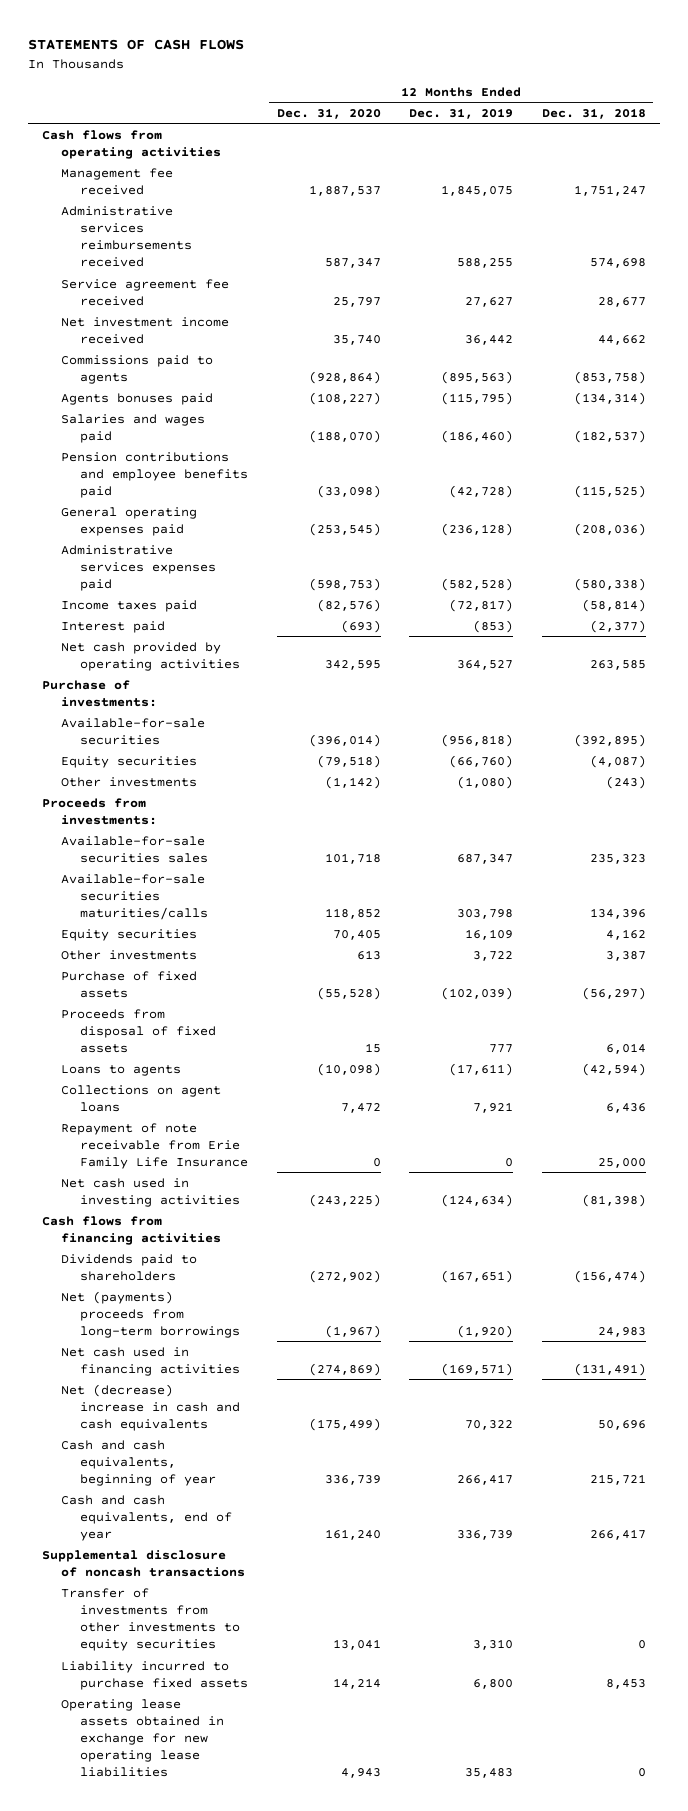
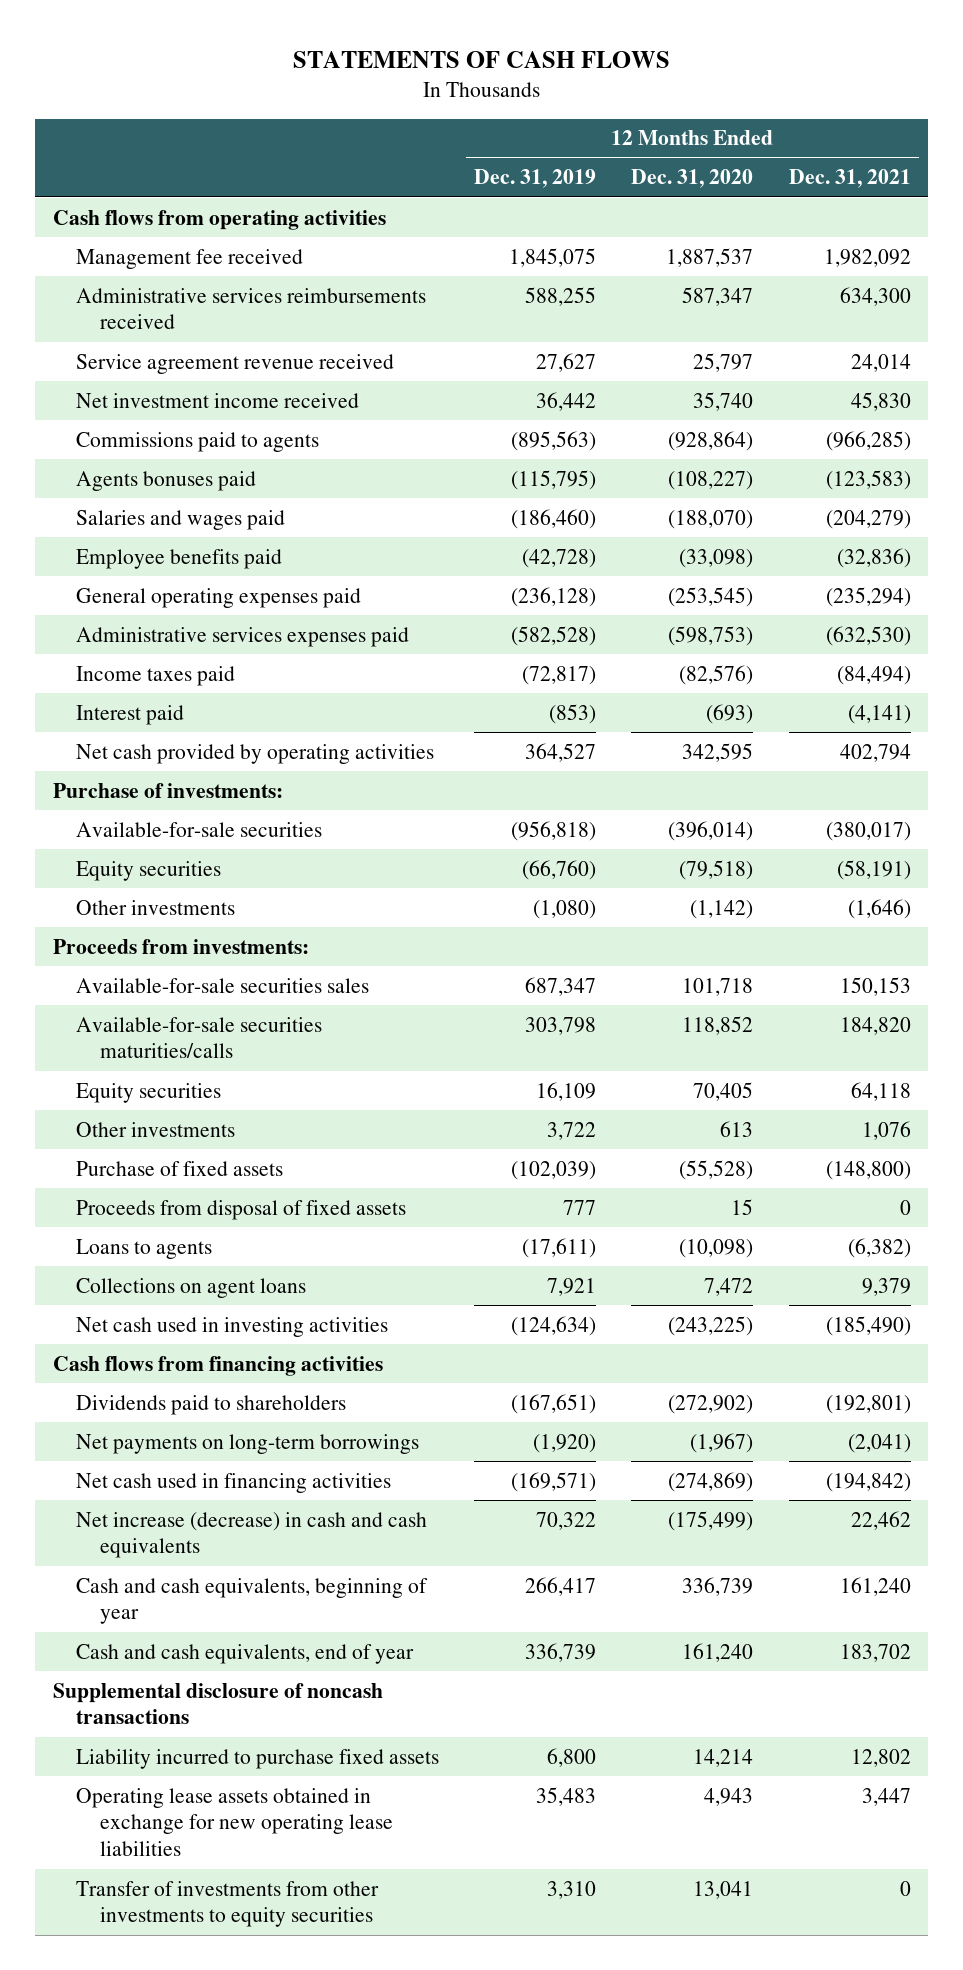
- | 12 Months Ended Dec. 31, 2020 | 12 Months Ended Dec. 31, 2019 | 12 Months Ended Dec. 31, 2018
+ | 12 Months Ended Dec. 31, 2019 | 12 Months Ended Dec. 31, 2020 | 12 Months Ended Dec. 31, 2021
- Service agreement fee received | 25,797 | 27,627 | 28,677
+ Service agreement revenue received | 27,627 | 25,797 | 24,014
- Pension contributions and employee benefits paid | (33,098) | (42,728) | (115,525)
+ Employee benefits paid | (42,728) | (33,098) | (32,836)
- Repayment of note receivable from Erie Family Life Insurance | 0 | 0 | 25,000
- Net (payments) proceeds from long-term borrowings | (1,967) | (1,920) | 24,983
+ Net payments on long-term borrowings | (1,920) | (1,967) | (2,041)
- Net (decrease) increase in cash and cash equivalents | (175,499) | 70,322 | 50,696
+ Net increase (decrease) in cash and cash equivalents | 70,322 | (175,499) | 22,462
moved down: Transfer of investments from other investments to equity securities | 3,310 | 13,041 | 0

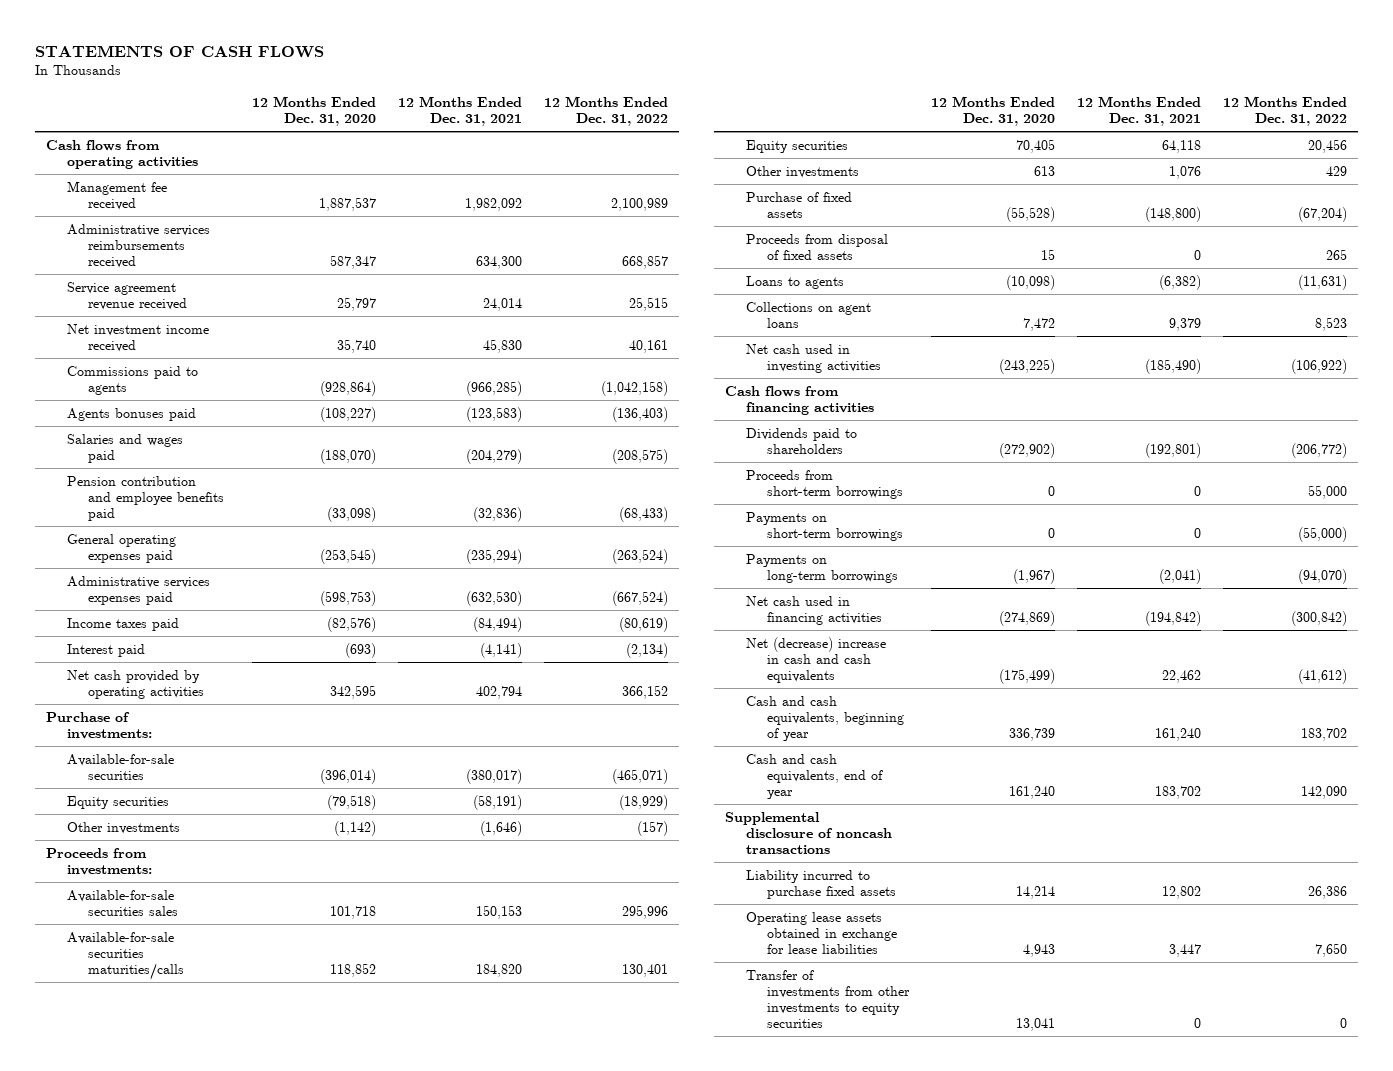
- | 12 Months Ended Dec. 31, 2019 | 12 Months Ended Dec. 31, 2020 | 12 Months Ended Dec. 31, 2021
+ | 12 Months Ended Dec. 31, 2020 | 12 Months Ended Dec. 31, 2021 | 12 Months Ended Dec. 31, 2022
- Employee benefits paid | (42,728) | (33,098) | (32,836)
+ Pension contribution and employee benefits paid | (33,098) | (32,836) | (68,433)
- Net payments on long-term borrowings | (1,920) | (1,967) | (2,041)
+ Proceeds from short-term borrowings | 0 | 0 | 55,000
+ Payments on short-term borrowings | 0 | 0 | (55,000)
+ Payments on long-term borrowings | (1,967) | (2,041) | (94,070)
- Net increase (decrease) in cash and cash equivalents | 70,322 | (175,499) | 22,462
+ Net (decrease) increase in cash and cash equivalents | (175,499) | 22,462 | (41,612)
- Operating lease assets obtained in exchange for new operating lease liabilities | 35,483 | 4,943 | 3,447
+ Operating lease assets obtained in exchange for lease liabilities | 4,943 | 3,447 | 7,650

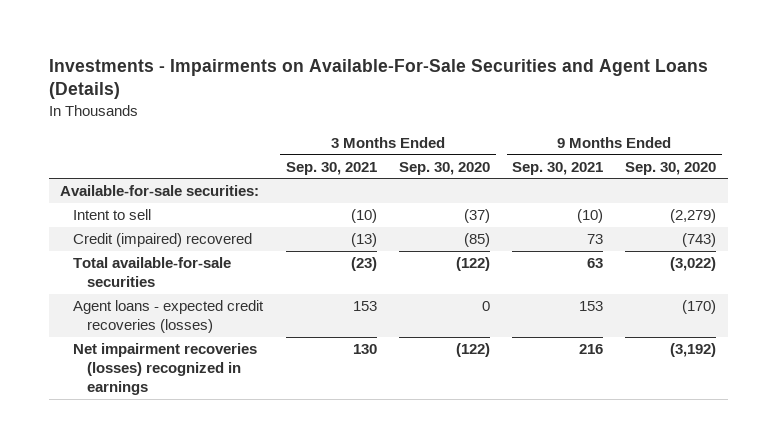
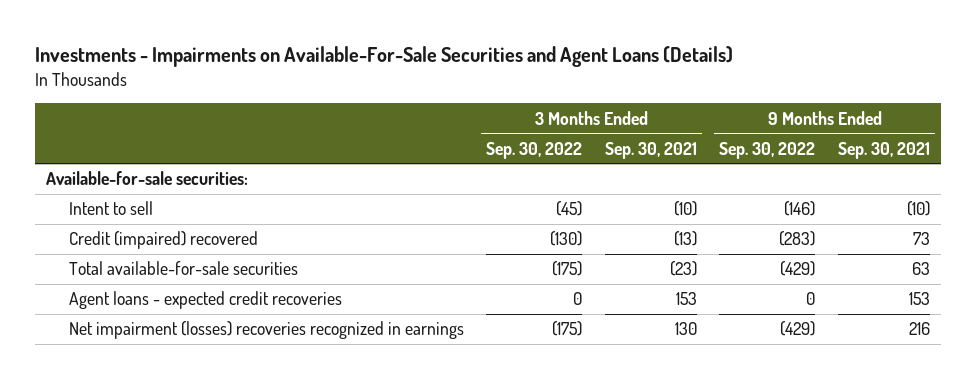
- | 3 Months Ended Sep. 30, 2021 | 3 Months Ended Sep. 30, 2020 | 9 Months Ended Sep. 30, 2021 | 9 Months Ended Sep. 30, 2020
+ | 3 Months Ended Sep. 30, 2022 | 3 Months Ended Sep. 30, 2021 | 9 Months Ended Sep. 30, 2022 | 9 Months Ended Sep. 30, 2021
- Agent loans - expected credit recoveries (losses) | 153 | 0 | 153 | (170)
- Net impairment recoveries (losses) recognized in earnings | 130 | (122) | 216 | (3,192)
+ Agent loans - expected credit recoveries | 0 | 153 | 0 | 153
+ Net impairment (losses) recoveries recognized in earnings | (175) | 130 | (429) | 216

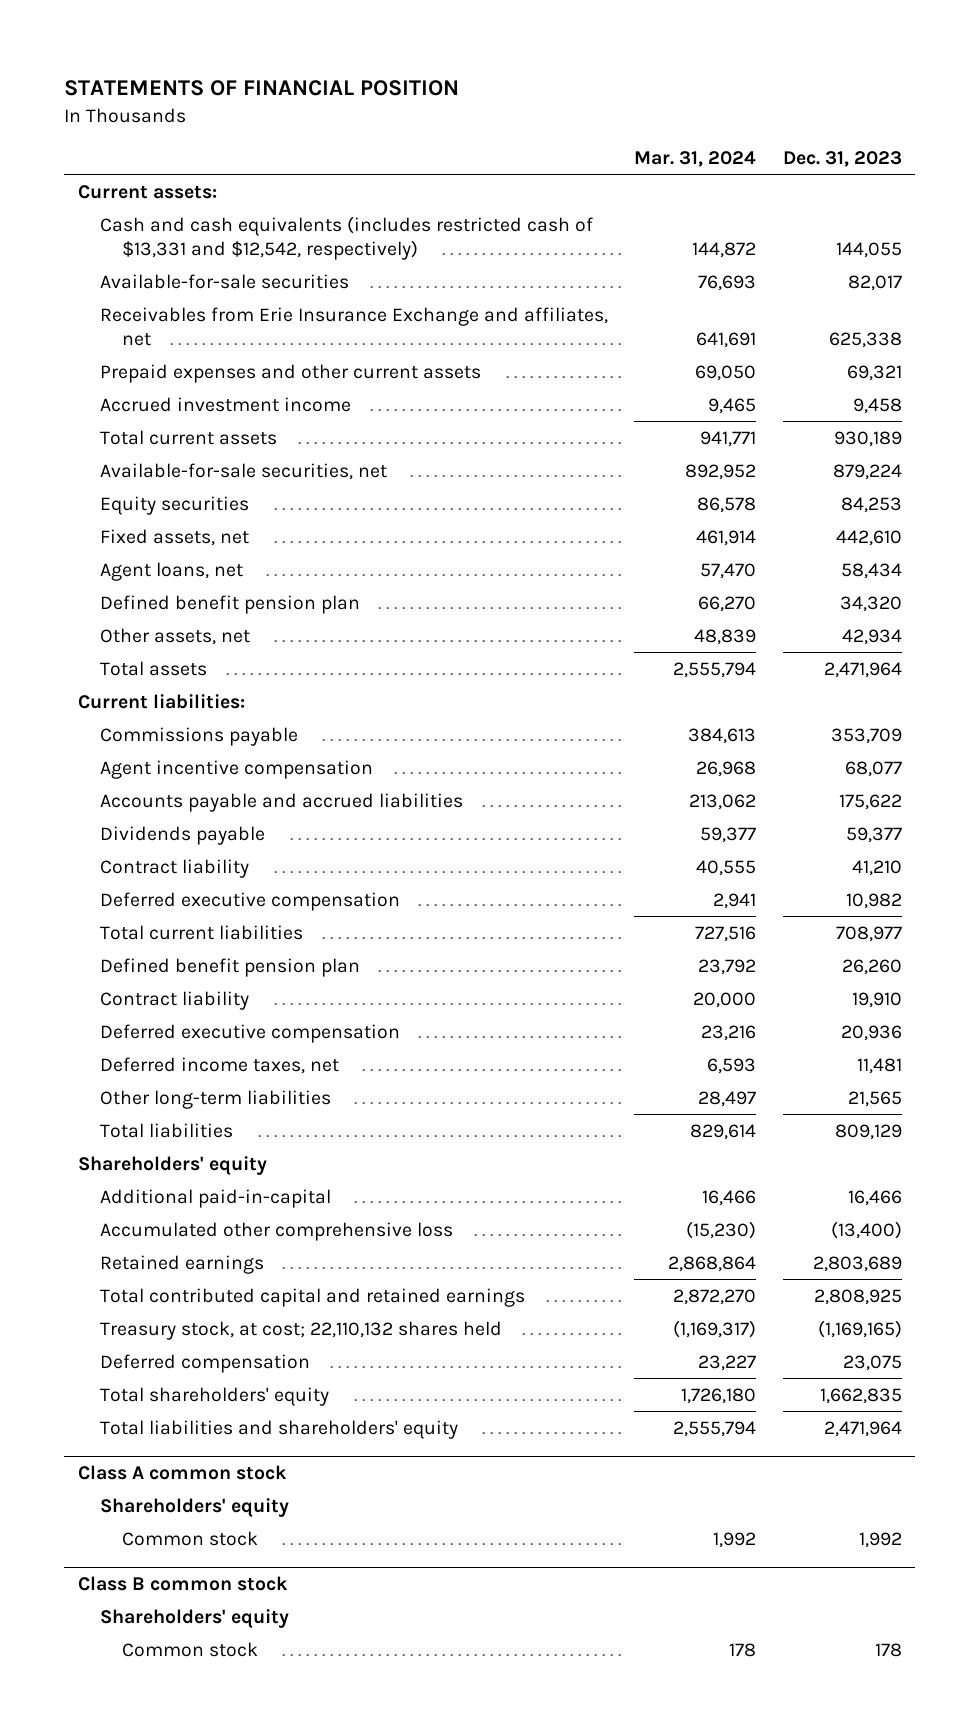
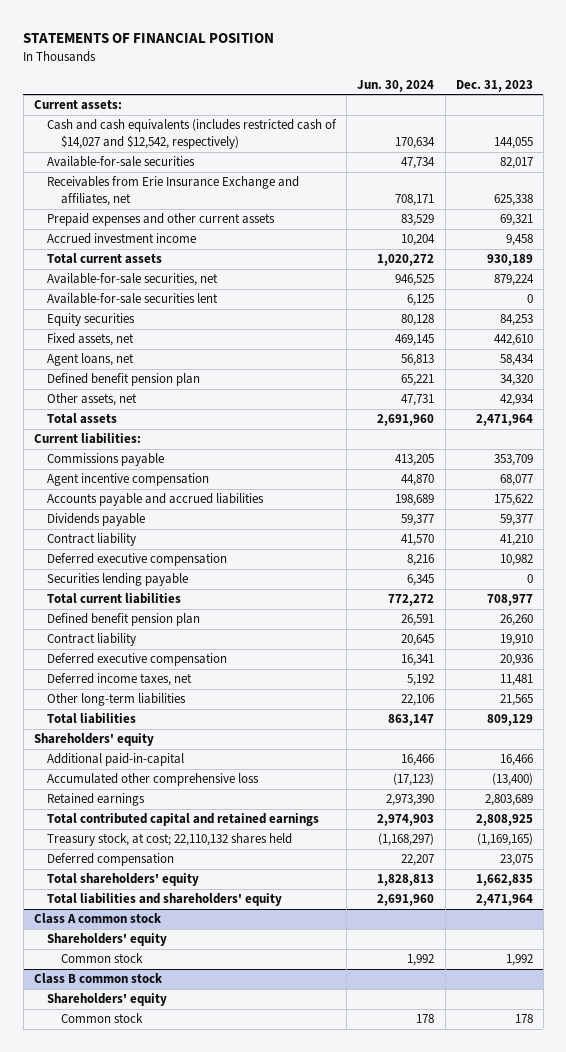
- | Mar. 31, 2024 | Dec. 31, 2023
+ | Jun. 30, 2024 | Dec. 31, 2023
- Cash and cash equivalents (includes restricted cash of $13,331 and $12,542, respectively) | 144,872 | 144,055
+ Cash and cash equivalents (includes restricted cash of $14,027 and $12,542, respectively) | 170,634 | 144,055
+ Available-for-sale securities lent | 6,125 | 0
+ Securities lending payable | 6,345 | 0

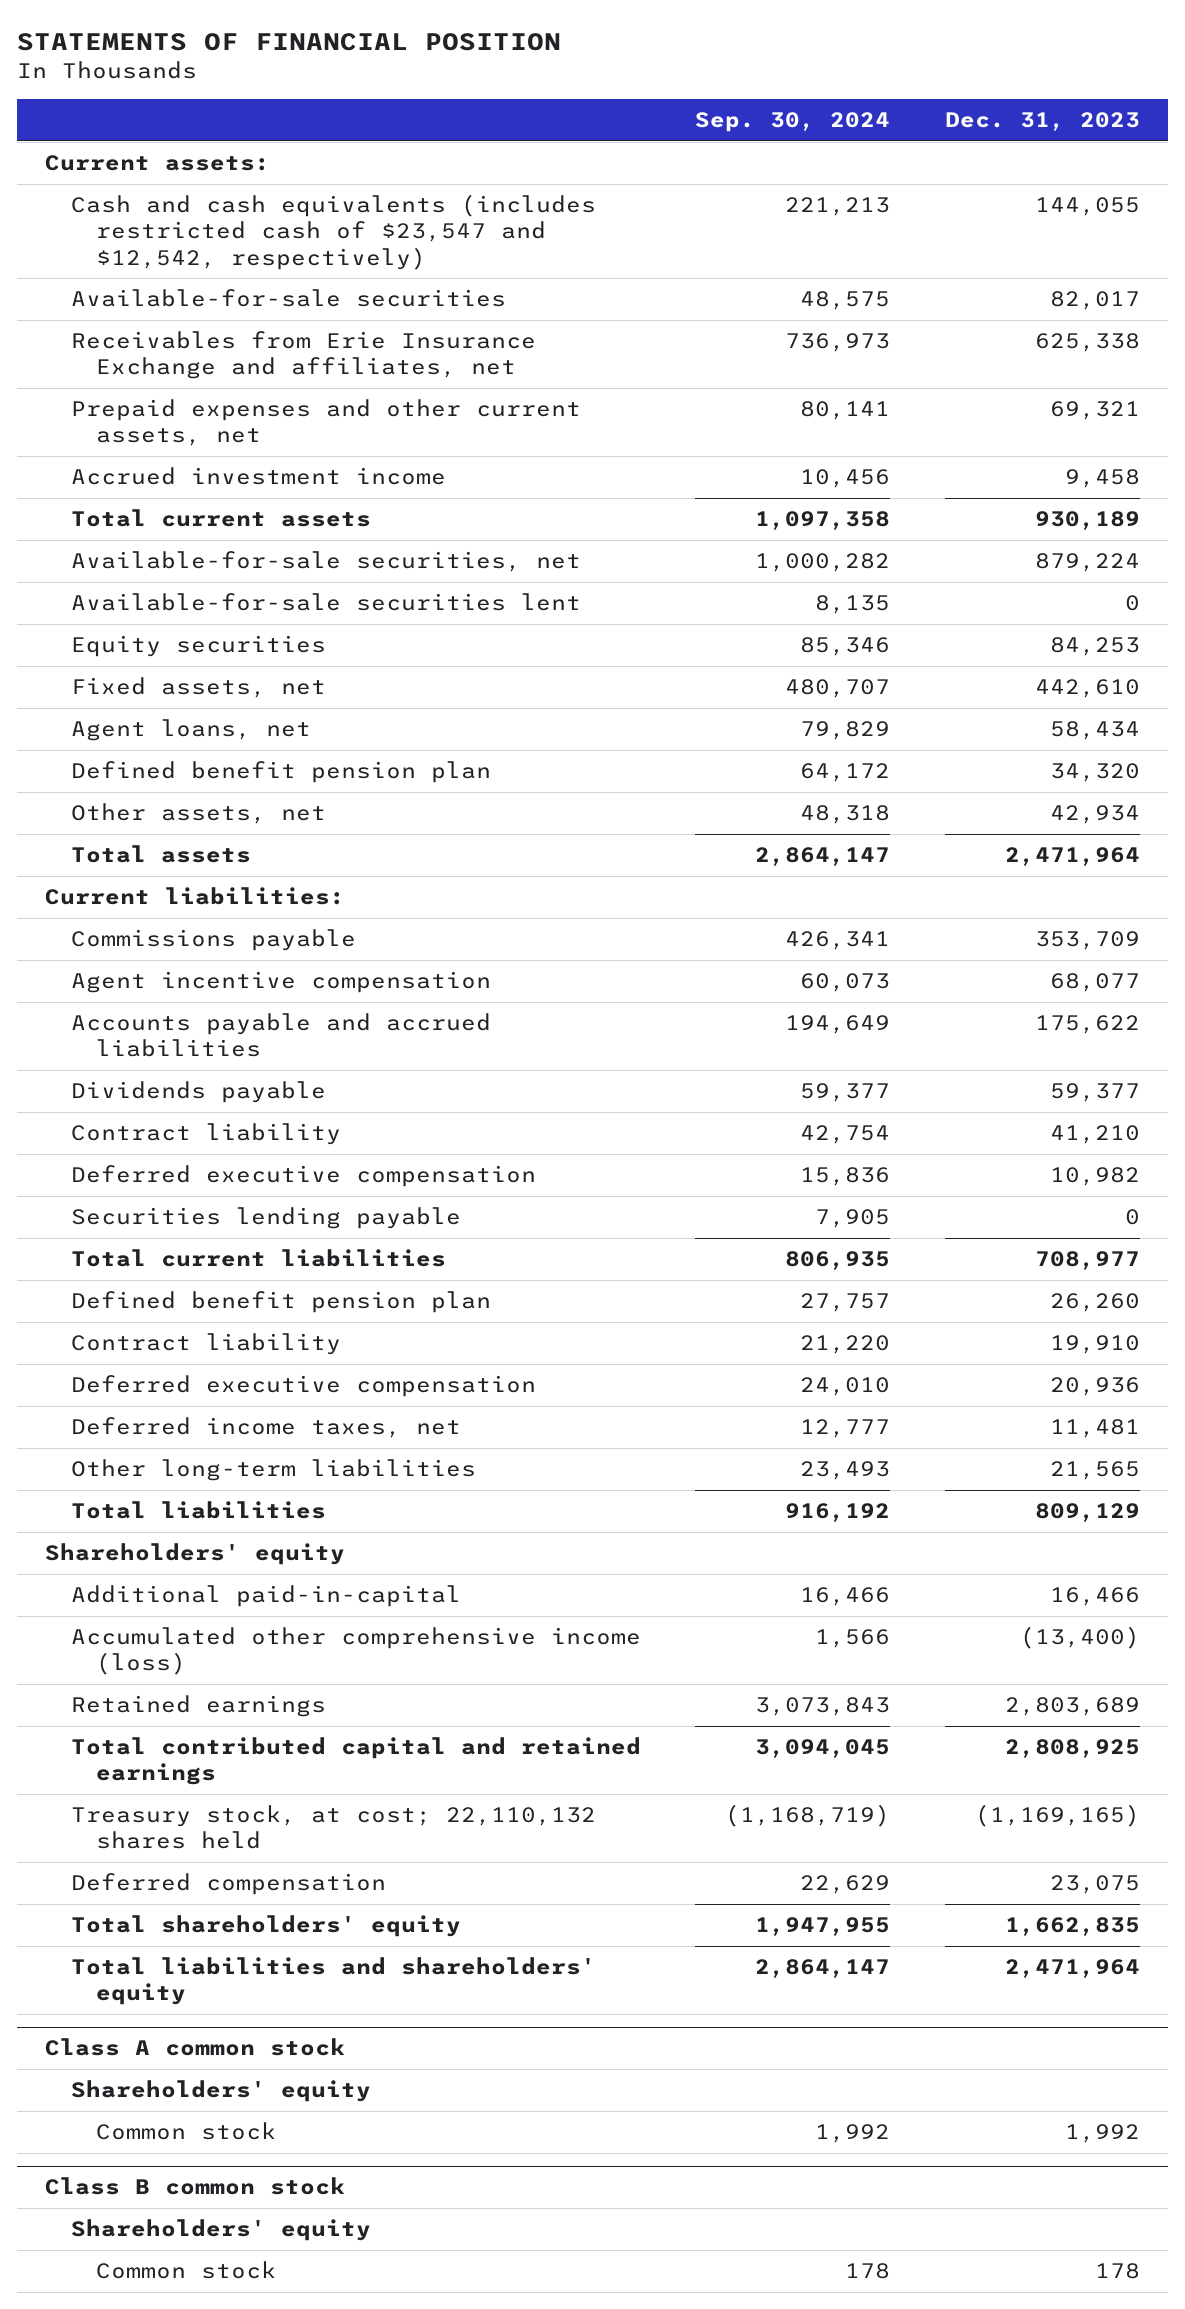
- | Jun. 30, 2024 | Dec. 31, 2023
+ | Sep. 30, 2024 | Dec. 31, 2023
- Cash and cash equivalents (includes restricted cash of $14,027 and $12,542, respectively) | 170,634 | 144,055
+ Cash and cash equivalents (includes restricted cash of $23,547 and $12,542, respectively) | 221,213 | 144,055
- Prepaid expenses and other current assets | 83,529 | 69,321
+ Prepaid expenses and other current assets, net | 80,141 | 69,321
- Accumulated other comprehensive loss | (17,123) | (13,400)
+ Accumulated other comprehensive income (loss) | 1,566 | (13,400)

